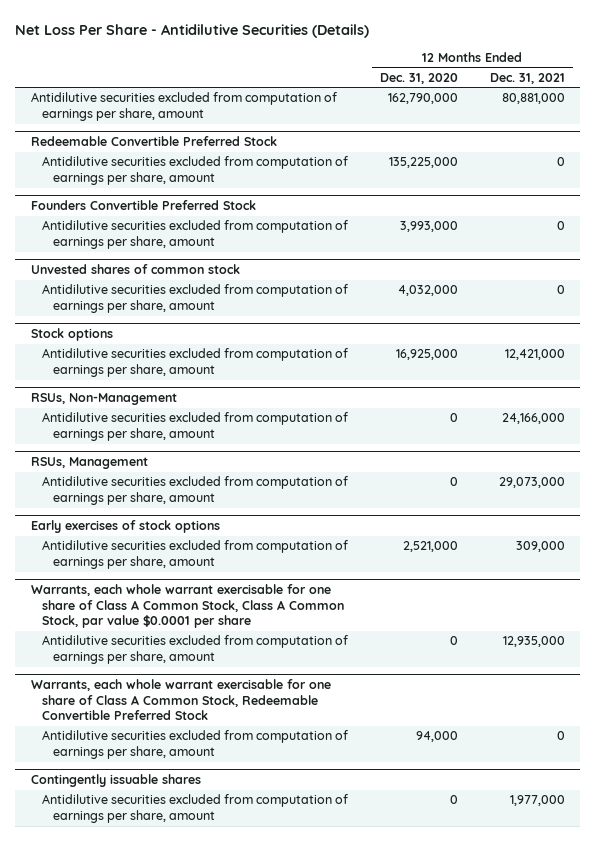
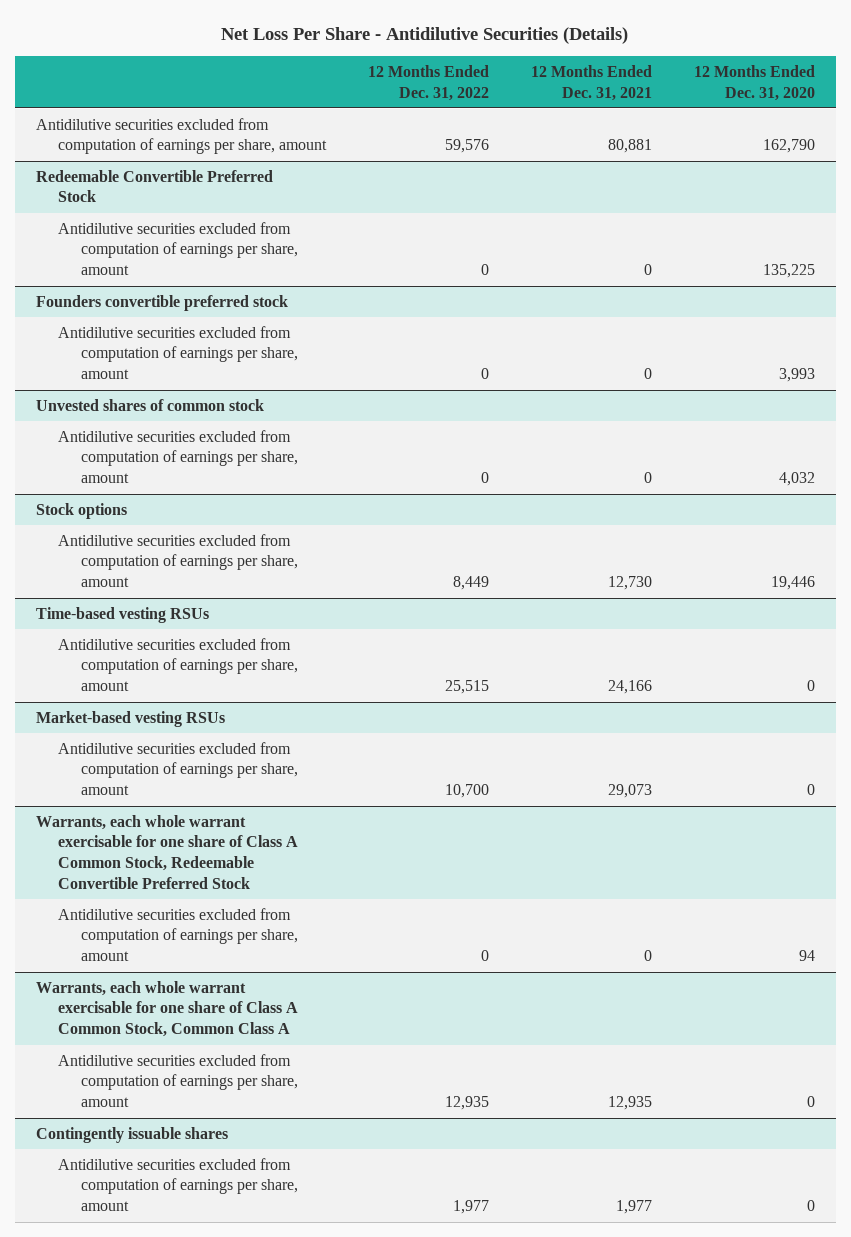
- | 12 Months Ended Dec. 31, 2020 | 12 Months Ended Dec. 31, 2021
+ | 12 Months Ended Dec. 31, 2022 | 12 Months Ended Dec. 31, 2021 | 12 Months Ended Dec. 31, 2020
- Antidilutive securities excluded from computation of earnings per share, amount | 162,790,000 | 80,881,000
+ Antidilutive securities excluded from computation of earnings per share, amount | 59,576 | 80,881 | 162,790
@ Redeemable Convertible Preferred Stock
- Antidilutive securities excluded from computation of earnings per share, amount | 135,225,000 | 0
- Founders Convertible Preferred Stock
- Antidilutive securities excluded from computation of earnings per share, amount | 3,993,000 | 0
@ Redeemable Convertible Preferred Stock
+ Antidilutive securities excluded from computation of earnings per share, amount | 0 | 0 | 135,225
+ Founders convertible preferred stock
+ Antidilutive securities excluded from computation of earnings per share, amount | 0 | 0 | 3,993
@ Unvested shares of common stock
- Antidilutive securities excluded from computation of earnings per share, amount | 4,032,000 | 0
+ Antidilutive securities excluded from computation of earnings per share, amount | 0 | 0 | 4,032
@ Stock options
- Antidilutive securities excluded from computation of earnings per share, amount | 16,925,000 | 12,421,000
- RSUs, Non-Management
- Antidilutive securities excluded from computation of earnings per share, amount | 0 | 24,166,000
- RSUs, Management
- Antidilutive securities excluded from computation of earnings per share, amount | 0 | 29,073,000
- Early exercises of stock options
- Antidilutive securities excluded from computation of earnings per share, amount | 2,521,000 | 309,000
- Warrants, each whole warrant exercisable for one share of Class A Common Stock, Class A Common Stock, par value $0.0001 per share
- Antidilutive securities excluded from computation of earnings per share, amount | 0 | 12,935,000
@ Stock options
+ Antidilutive securities excluded from computation of earnings per share, amount | 8,449 | 12,730 | 19,446
+ Time-based vesting RSUs
+ Antidilutive securities excluded from computation of earnings per share, amount | 25,515 | 24,166 | 0
+ Market-based vesting RSUs
+ Antidilutive securities excluded from computation of earnings per share, amount | 10,700 | 29,073 | 0
@ Warrants, each whole warrant exercisable for one share of Class A Common Stock, Redeemable Convertible Preferred Stock
- Antidilutive securities excluded from computation of earnings per share, amount | 94,000 | 0
+ Antidilutive securities excluded from computation of earnings per share, amount | 0 | 0 | 94
+ Warrants, each whole warrant exercisable for one share of Class A Common Stock, Common Class A
+ Antidilutive securities excluded from computation of earnings per share, amount | 12,935 | 12,935 | 0
@ Contingently issuable shares
- Antidilutive securities excluded from computation of earnings per share, amount | 0 | 1,977,000
+ Antidilutive securities excluded from computation of earnings per share, amount | 1,977 | 1,977 | 0

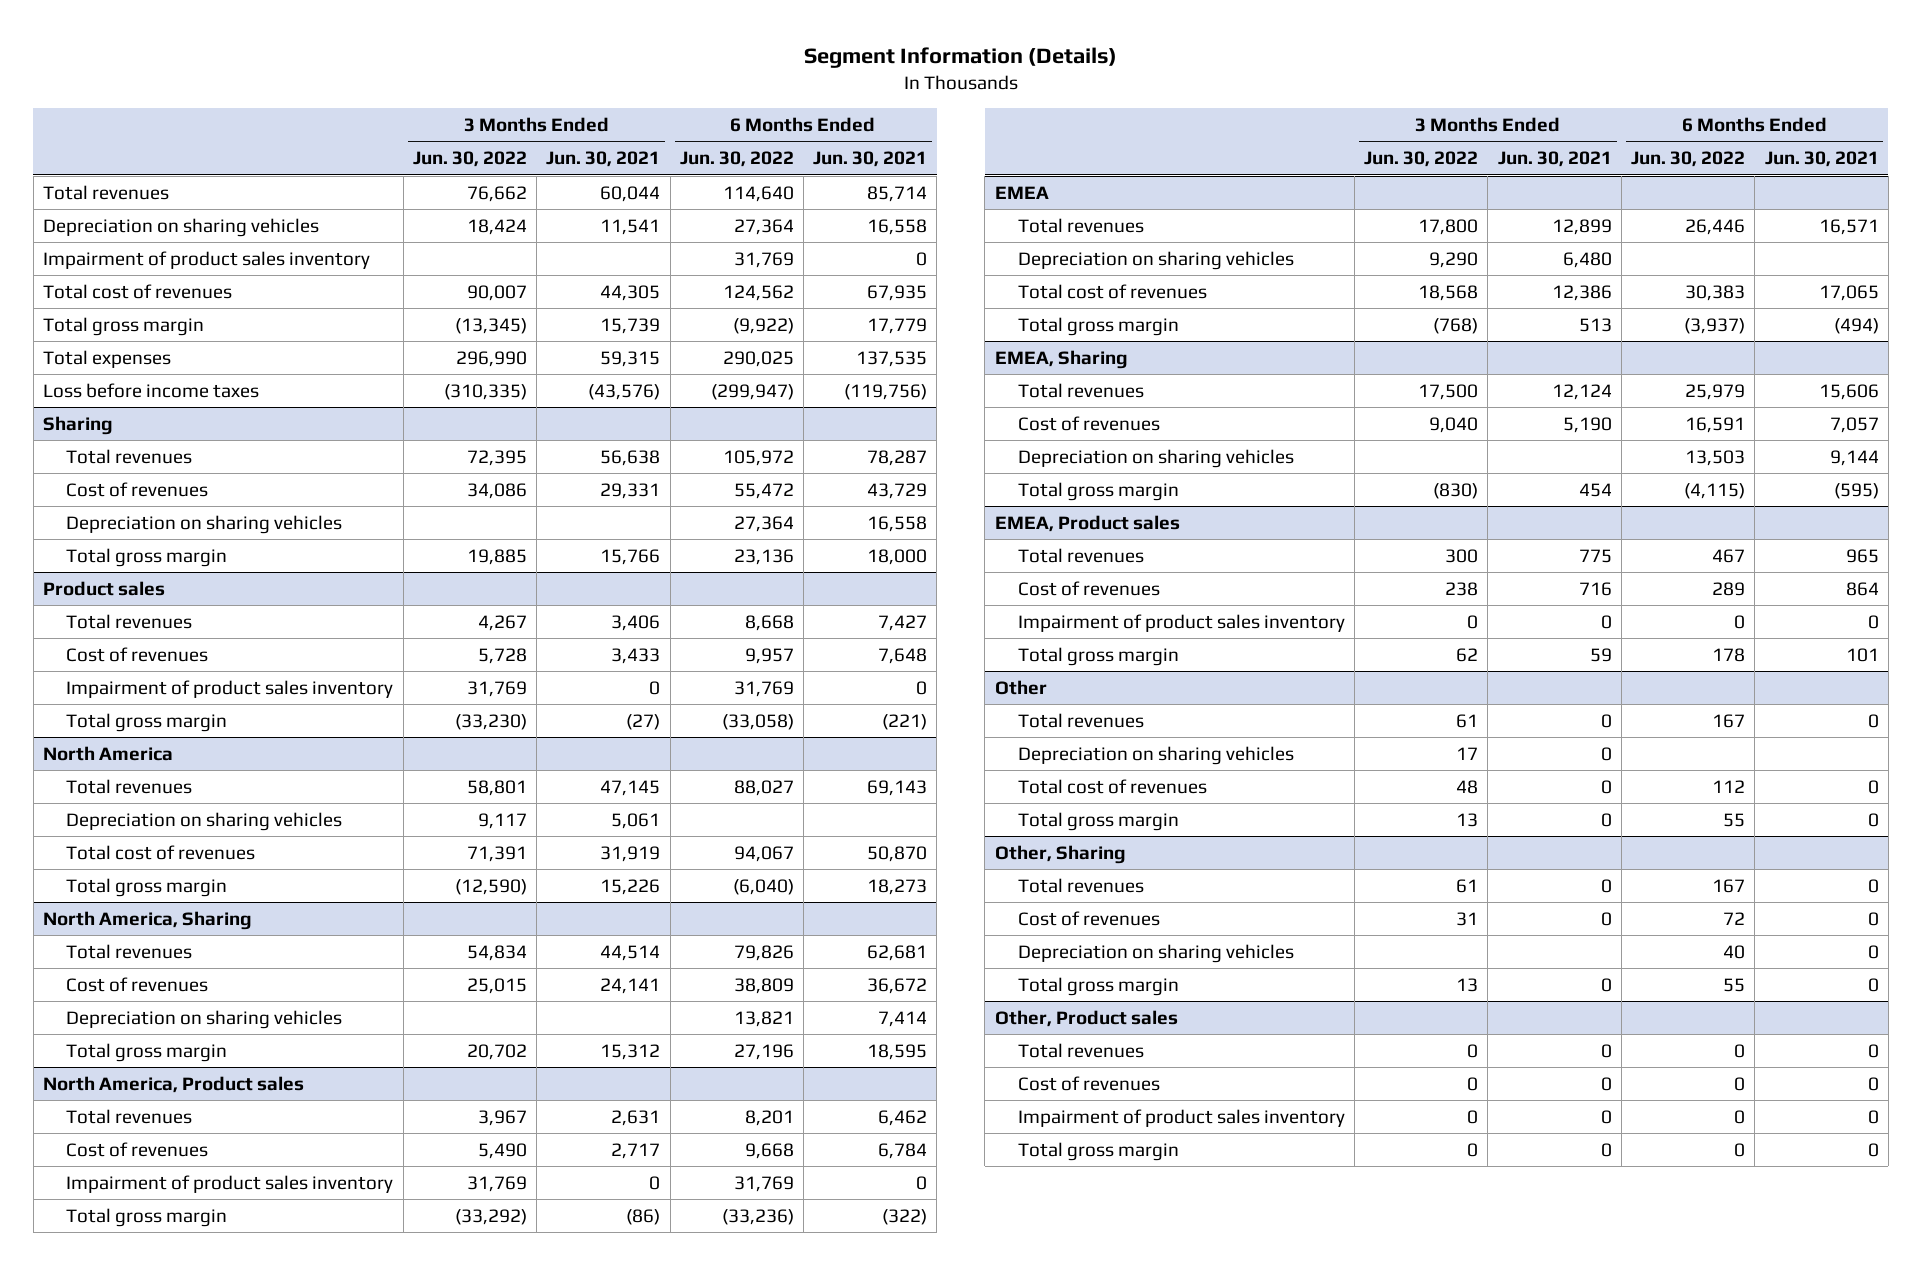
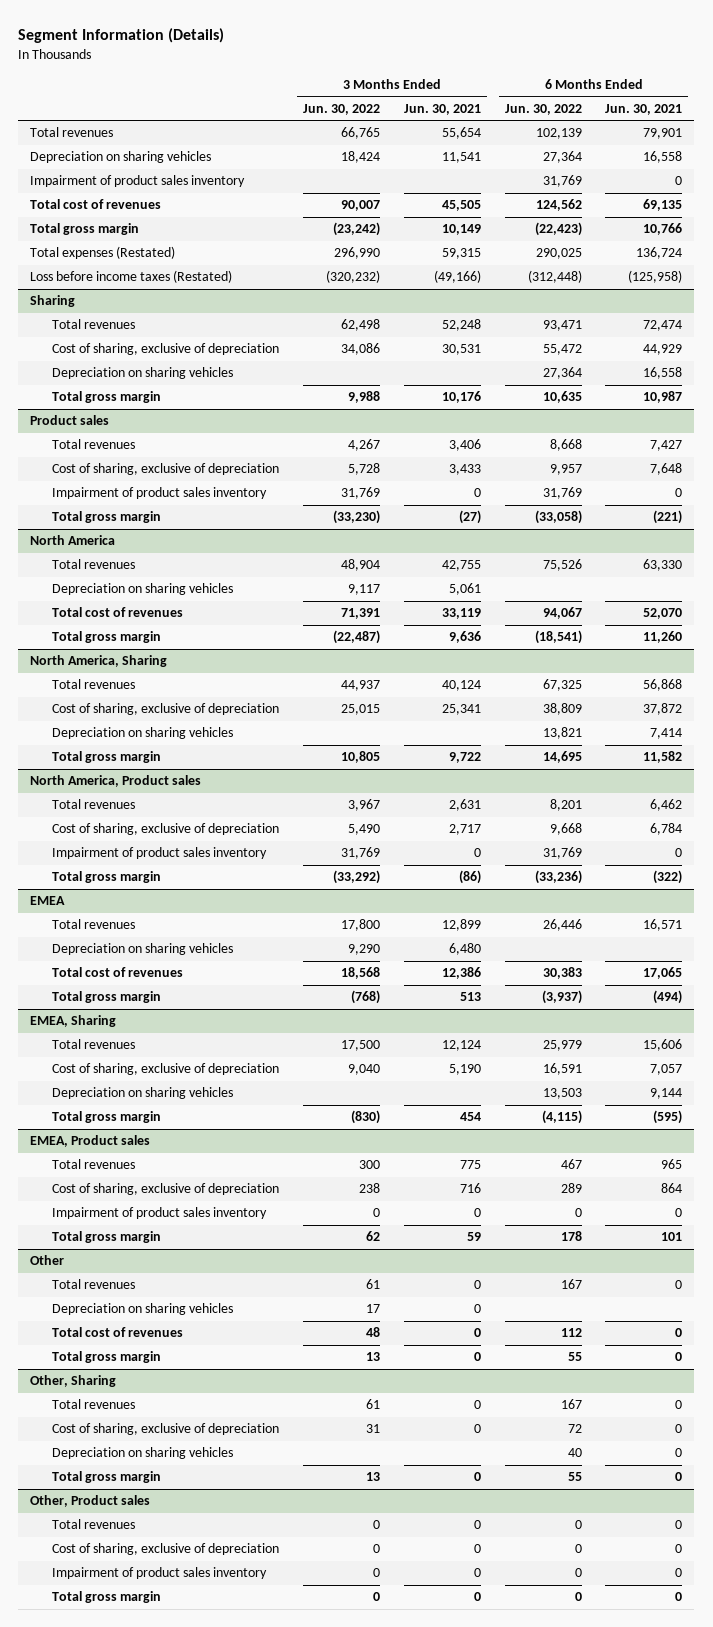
- Total revenues | 76,662 | 60,044 | 114,640 | 85,714
+ Total revenues | 66,765 | 55,654 | 102,139 | 79,901
- Total cost of revenues | 90,007 | 44,305 | 124,562 | 67,935
- Total gross margin | (13,345) | 15,739 | (9,922) | 17,779
- Total expenses | 296,990 | 59,315 | 290,025 | 137,535
- Loss before income taxes | (310,335) | (43,576) | (299,947) | (119,756)
+ Total cost of revenues | 90,007 | 45,505 | 124,562 | 69,135
+ Total gross margin | (23,242) | 10,149 | (22,423) | 10,766
+ Total expenses (Restated) | 296,990 | 59,315 | 290,025 | 136,724
+ Loss before income taxes (Restated) | (320,232) | (49,166) | (312,448) | (125,958)
@ Sharing
- Total revenues | 72,395 | 56,638 | 105,972 | 78,287
- Cost of revenues | 34,086 | 29,331 | 55,472 | 43,729
+ Total revenues | 62,498 | 52,248 | 93,471 | 72,474
+ Cost of sharing, exclusive of depreciation | 34,086 | 30,531 | 55,472 | 44,929
- Total gross margin | 19,885 | 15,766 | 23,136 | 18,000
+ Total gross margin | 9,988 | 10,176 | 10,635 | 10,987
@ Product sales
- Cost of revenues | 5,728 | 3,433 | 9,957 | 7,648
+ Cost of sharing, exclusive of depreciation | 5,728 | 3,433 | 9,957 | 7,648
@ North America
- Total revenues | 58,801 | 47,145 | 88,027 | 69,143
+ Total revenues | 48,904 | 42,755 | 75,526 | 63,330
- Total cost of revenues | 71,391 | 31,919 | 94,067 | 50,870
- Total gross margin | (12,590) | 15,226 | (6,040) | 18,273
+ Total cost of revenues | 71,391 | 33,119 | 94,067 | 52,070
+ Total gross margin | (22,487) | 9,636 | (18,541) | 11,260
@ North America, Sharing
- Total revenues | 54,834 | 44,514 | 79,826 | 62,681
- Cost of revenues | 25,015 | 24,141 | 38,809 | 36,672
+ Total revenues | 44,937 | 40,124 | 67,325 | 56,868
+ Cost of sharing, exclusive of depreciation | 25,015 | 25,341 | 38,809 | 37,872
- Total gross margin | 20,702 | 15,312 | 27,196 | 18,595
+ Total gross margin | 10,805 | 9,722 | 14,695 | 11,582
@ North America, Product sales
- Cost of revenues | 5,490 | 2,717 | 9,668 | 6,784
+ Cost of sharing, exclusive of depreciation | 5,490 | 2,717 | 9,668 | 6,784
@ EMEA, Sharing
- Cost of revenues | 9,040 | 5,190 | 16,591 | 7,057
+ Cost of sharing, exclusive of depreciation | 9,040 | 5,190 | 16,591 | 7,057
@ EMEA, Product sales
- Cost of revenues | 238 | 716 | 289 | 864
+ Cost of sharing, exclusive of depreciation | 238 | 716 | 289 | 864
@ Other, Sharing
- Cost of revenues | 31 | 0 | 72 | 0
+ Cost of sharing, exclusive of depreciation | 31 | 0 | 72 | 0
@ Other, Product sales
- Cost of revenues | 0 | 0 | 0 | 0
+ Cost of sharing, exclusive of depreciation | 0 | 0 | 0 | 0

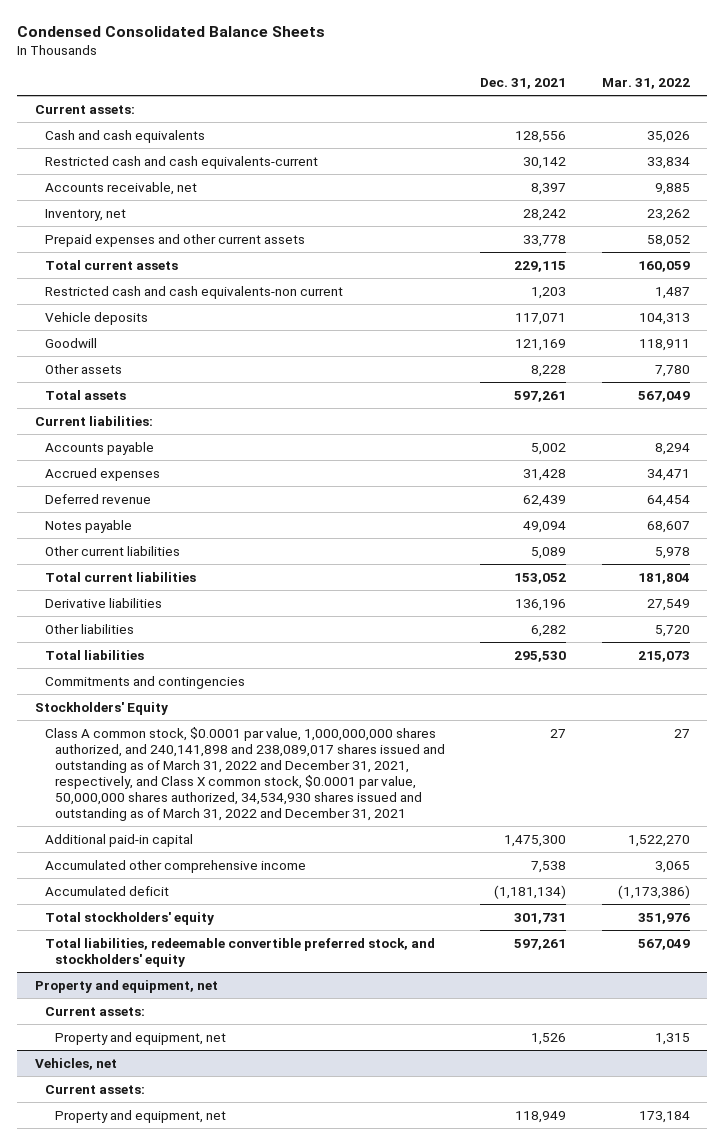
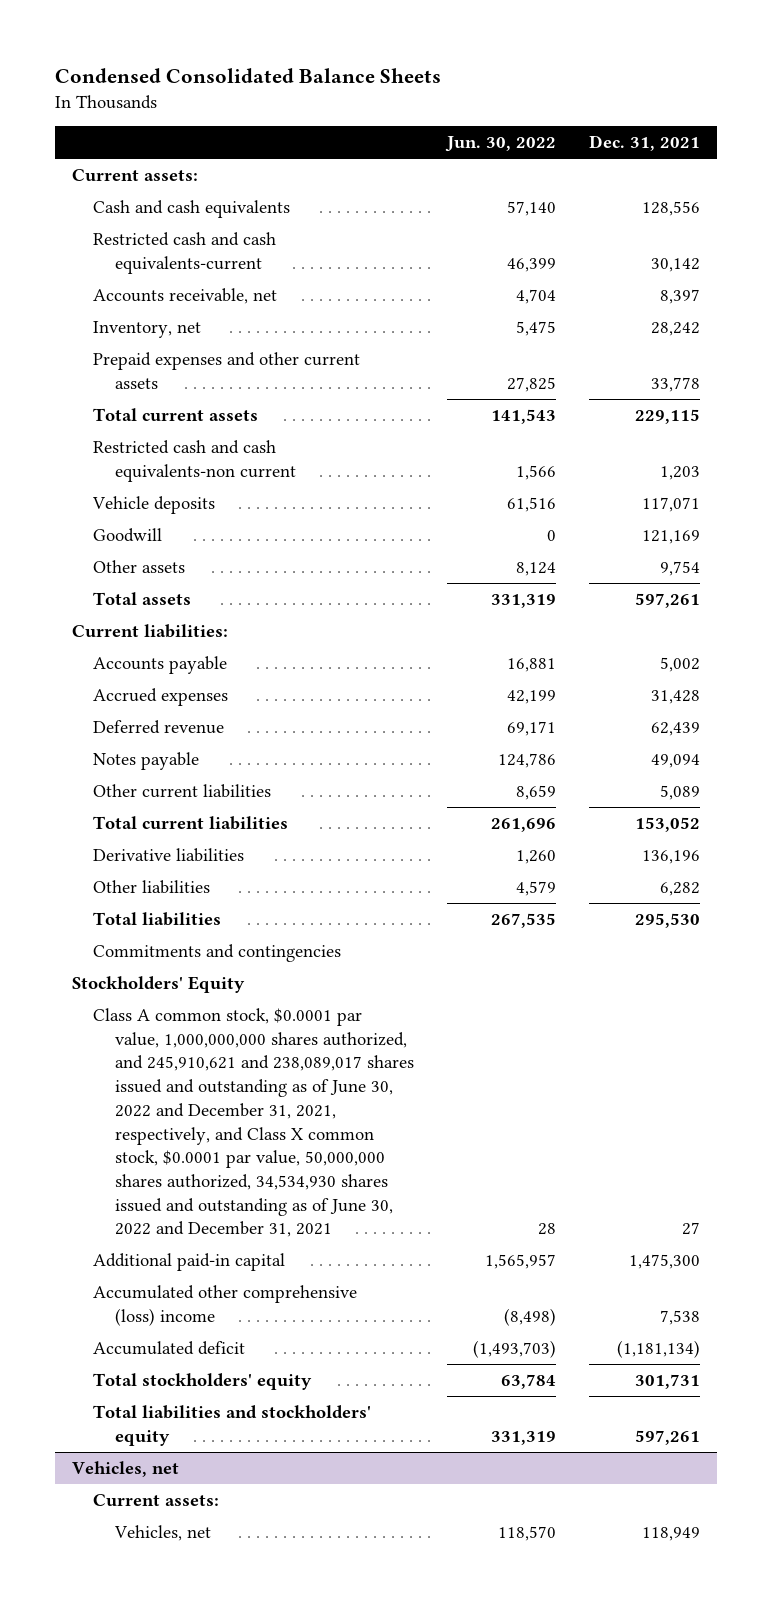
- | Dec. 31, 2021 | Mar. 31, 2022
+ | Jun. 30, 2022 | Dec. 31, 2021
- Other assets | 8,228 | 7,780
+ Other assets | 8,124 | 9,754
- Class A common stock, $0.0001 par value, 1,000,000,000 shares authorized, and 240,141,898 and 238,089,017 shares issued and outstanding as of March 31, 2022 and December 31, 2021, respectively, and Class X common stock, $0.0001 par value, 50,000,000 shares authorized, 34,534,930 shares issued and outstanding as of March 31, 2022 and December 31, 2021 | 27 | 27
+ Class A common stock, $0.0001 par value, 1,000,000,000 shares authorized, and 245,910,621 and 238,089,017 shares issued and outstanding as of June 30, 2022 and December 31, 2021, respectively, and Class X common stock, $0.0001 par value, 50,000,000 shares authorized, 34,534,930 shares issued and outstanding as of June 30, 2022 and December 31, 2021 | 28 | 27
- Accumulated other comprehensive income | 7,538 | 3,065
+ Accumulated other comprehensive (loss) income | (8,498) | 7,538
- Total liabilities, redeemable convertible preferred stock, and stockholders' equity | 597,261 | 567,049
- Property and equipment, net
- Current assets:
- Property and equipment, net | 1,526 | 1,315
+ Total liabilities and stockholders' equity | 331,319 | 597,261
@ Vehicles, net
- Property and equipment, net | 118,949 | 173,184
+ Vehicles, net | 118,570 | 118,949

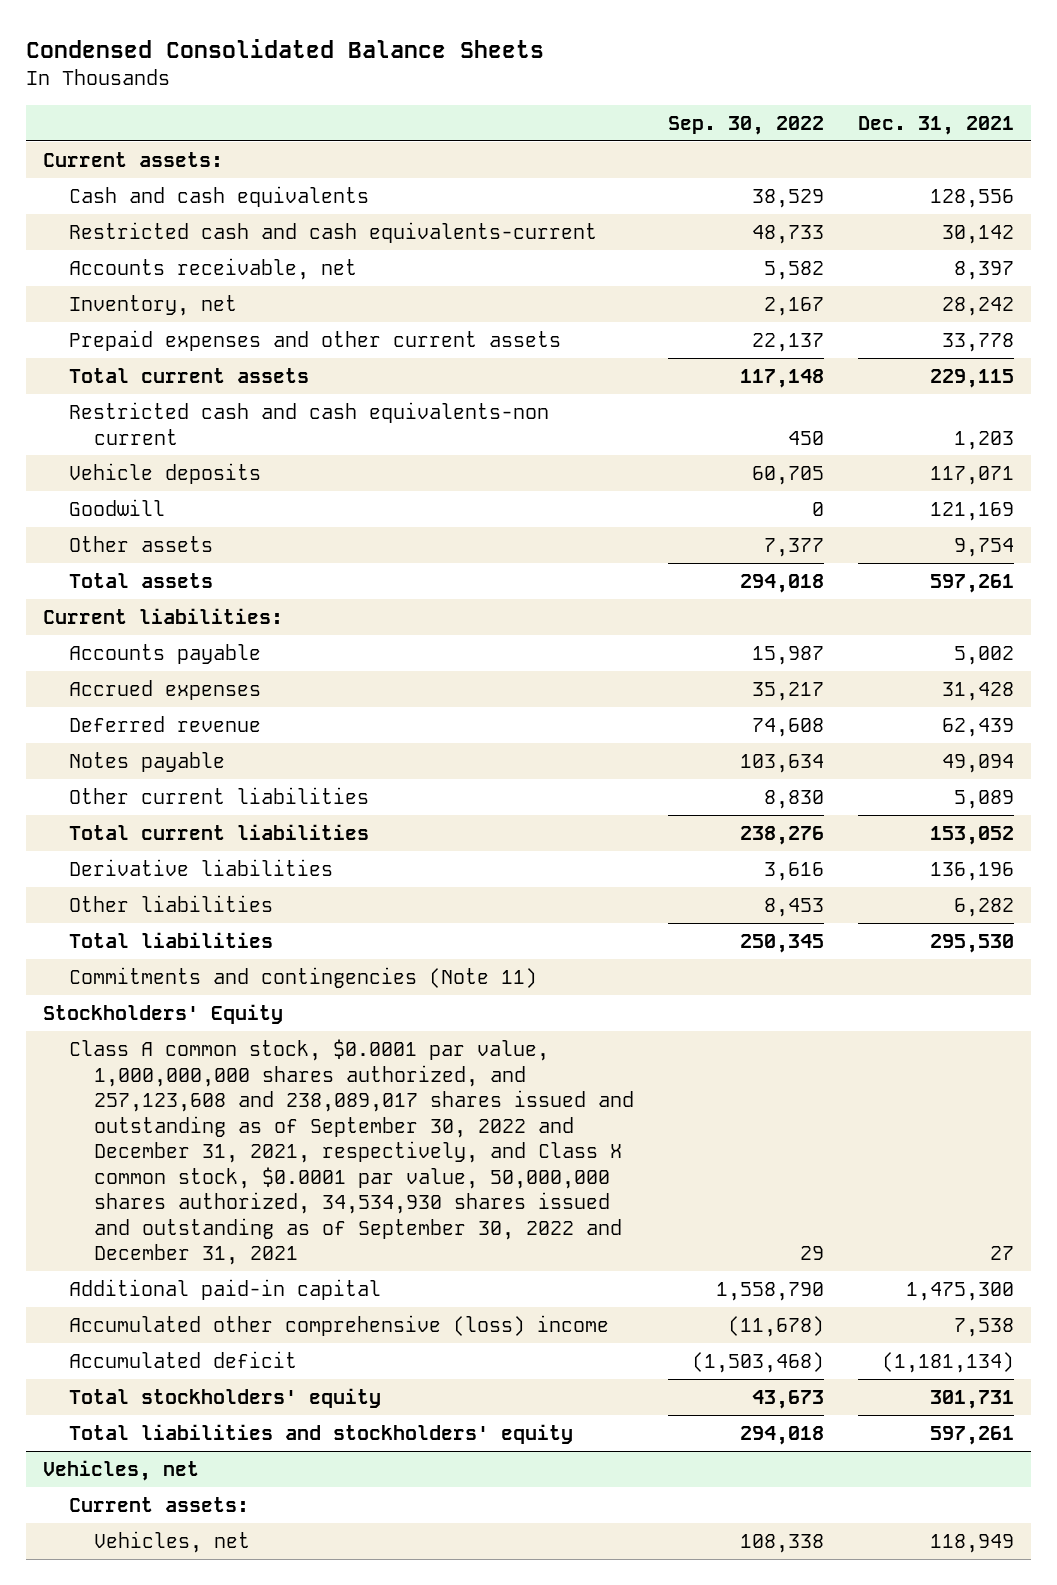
- | Jun. 30, 2022 | Dec. 31, 2021
+ | Sep. 30, 2022 | Dec. 31, 2021
- Commitments and contingencies
+ Commitments and contingencies (Note 11)
- Class A common stock, $0.0001 par value, 1,000,000,000 shares authorized, and 245,910,621 and 238,089,017 shares issued and outstanding as of June 30, 2022 and December 31, 2021, respectively, and Class X common stock, $0.0001 par value, 50,000,000 shares authorized, 34,534,930 shares issued and outstanding as of June 30, 2022 and December 31, 2021 | 28 | 27
+ Class A common stock, $0.0001 par value, 1,000,000,000 shares authorized, and 257,123,608 and 238,089,017 shares issued and outstanding as of September 30, 2022 and December 31, 2021, respectively, and Class X common stock, $0.0001 par value, 50,000,000 shares authorized, 34,534,930 shares issued and outstanding as of September 30, 2022 and December 31, 2021 | 29 | 27

